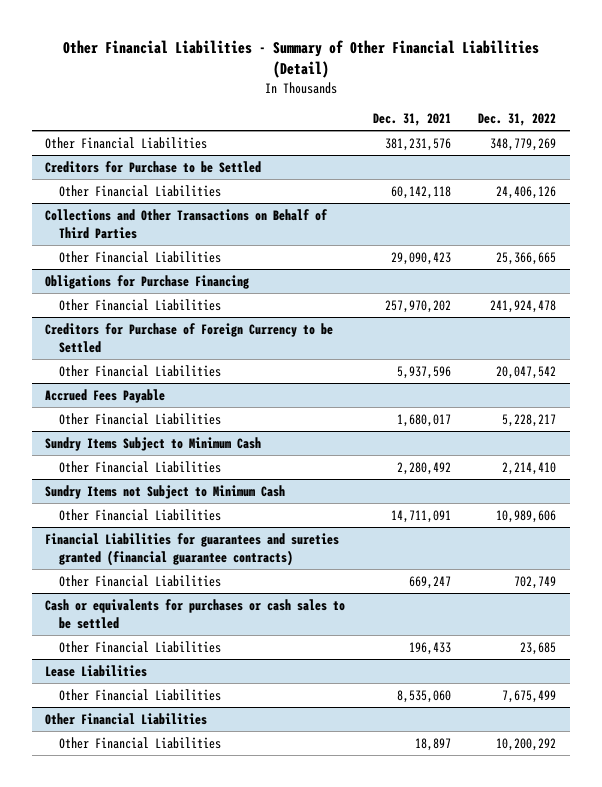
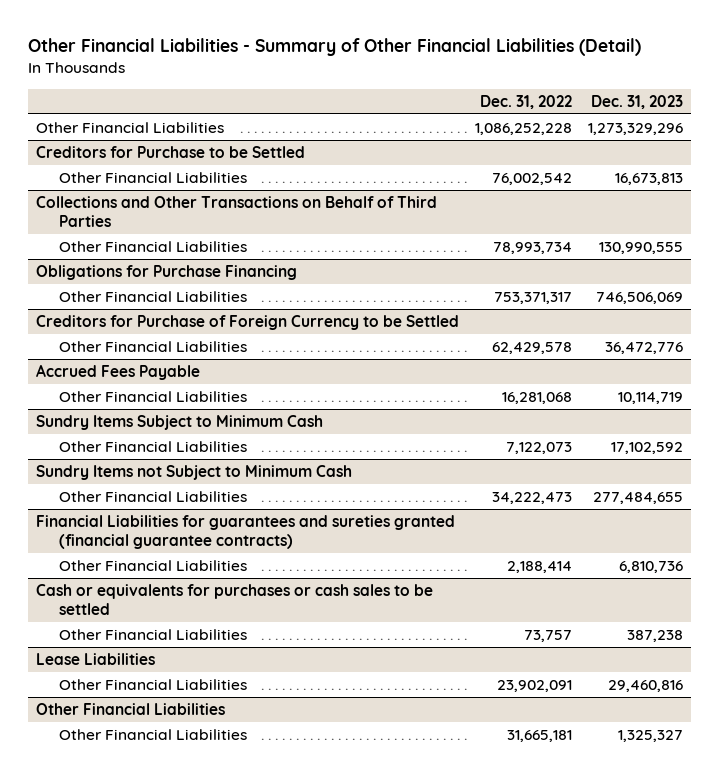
- | Dec. 31, 2021 | Dec. 31, 2022
+ | Dec. 31, 2022 | Dec. 31, 2023
- Other Financial Liabilities | 381,231,576 | 348,779,269
+ Other Financial Liabilities | 1,086,252,228 | 1,273,329,296
@ Creditors for Purchase to be Settled
- Other Financial Liabilities | 60,142,118 | 24,406,126
+ Other Financial Liabilities | 76,002,542 | 16,673,813
@ Collections and Other Transactions on Behalf of Third Parties
- Other Financial Liabilities | 29,090,423 | 25,366,665
+ Other Financial Liabilities | 78,993,734 | 130,990,555
@ Obligations for Purchase Financing
- Other Financial Liabilities | 257,970,202 | 241,924,478
+ Other Financial Liabilities | 753,371,317 | 746,506,069
@ Creditors for Purchase of Foreign Currency to be Settled
- Other Financial Liabilities | 5,937,596 | 20,047,542
+ Other Financial Liabilities | 62,429,578 | 36,472,776
@ Accrued Fees Payable
- Other Financial Liabilities | 1,680,017 | 5,228,217
+ Other Financial Liabilities | 16,281,068 | 10,114,719
@ Sundry Items Subject to Minimum Cash
- Other Financial Liabilities | 2,280,492 | 2,214,410
+ Other Financial Liabilities | 7,122,073 | 17,102,592
@ Sundry Items not Subject to Minimum Cash
- Other Financial Liabilities | 14,711,091 | 10,989,606
+ Other Financial Liabilities | 34,222,473 | 277,484,655
@ Financial Liabilities for guarantees and sureties granted (financial guarantee contracts)
- Other Financial Liabilities | 669,247 | 702,749
+ Other Financial Liabilities | 2,188,414 | 6,810,736
@ Cash or equivalents for purchases or cash sales to be settled
- Other Financial Liabilities | 196,433 | 23,685
+ Other Financial Liabilities | 73,757 | 387,238
@ Lease Liabilities
- Other Financial Liabilities | 8,535,060 | 7,675,499
+ Other Financial Liabilities | 23,902,091 | 29,460,816
@ Other Financial Liabilities
- Other Financial Liabilities | 18,897 | 10,200,292
+ Other Financial Liabilities | 31,665,181 | 1,325,327

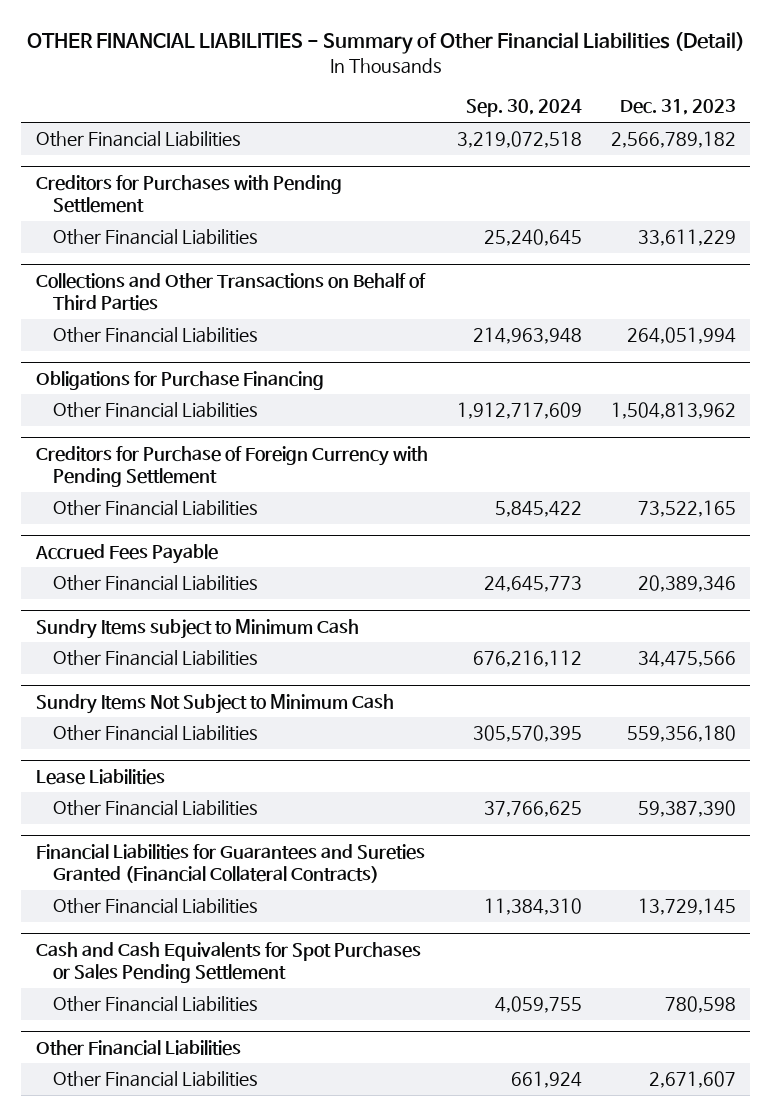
- Other Financial Liabilities - Summary of Other Financial Liabilities (Detail)
+ OTHER FINANCIAL LIABILITIES - Summary of Other Financial Liabilities (Detail)
- | Dec. 31, 2022 | Dec. 31, 2023
+ | Sep. 30, 2024 | Dec. 31, 2023
- Other Financial Liabilities | 1,086,252,228 | 1,273,329,296
- Creditors for Purchase to be Settled
- Other Financial Liabilities | 76,002,542 | 16,673,813
+ Other Financial Liabilities | 3,219,072,518 | 2,566,789,182
+ Creditors for Purchases with Pending Settlement
+ Other Financial Liabilities | 25,240,645 | 33,611,229
@ Collections and Other Transactions on Behalf of Third Parties
- Other Financial Liabilities | 78,993,734 | 130,990,555
+ Other Financial Liabilities | 214,963,948 | 264,051,994
@ Obligations for Purchase Financing
- Other Financial Liabilities | 753,371,317 | 746,506,069
- Creditors for Purchase of Foreign Currency to be Settled
- Other Financial Liabilities | 62,429,578 | 36,472,776
@ Obligations for Purchase Financing
+ Other Financial Liabilities | 1,912,717,609 | 1,504,813,962
+ Creditors for Purchase of Foreign Currency with Pending Settlement
+ Other Financial Liabilities | 5,845,422 | 73,522,165
@ Accrued Fees Payable
- Other Financial Liabilities | 16,281,068 | 10,114,719
- Sundry Items Subject to Minimum Cash
- Other Financial Liabilities | 7,122,073 | 17,102,592
- Sundry Items not Subject to Minimum Cash
- Other Financial Liabilities | 34,222,473 | 277,484,655
- Financial Liabilities for guarantees and sureties granted (financial guarantee contracts)
- Other Financial Liabilities | 2,188,414 | 6,810,736
- Cash or equivalents for purchases or cash sales to be settled
- Other Financial Liabilities | 73,757 | 387,238
@ Accrued Fees Payable
+ Other Financial Liabilities | 24,645,773 | 20,389,346
+ Sundry Items subject to Minimum Cash
+ Other Financial Liabilities | 676,216,112 | 34,475,566
+ Sundry Items Not Subject to Minimum Cash
+ Other Financial Liabilities | 305,570,395 | 559,356,180
@ Lease Liabilities
- Other Financial Liabilities | 23,902,091 | 29,460,816
+ Other Financial Liabilities | 37,766,625 | 59,387,390
+ Financial Liabilities for Guarantees and Sureties Granted (Financial Collateral Contracts)
+ Other Financial Liabilities | 11,384,310 | 13,729,145
+ Cash and Cash Equivalents for Spot Purchases or Sales Pending Settlement
+ Other Financial Liabilities | 4,059,755 | 780,598
@ Other Financial Liabilities
- Other Financial Liabilities | 31,665,181 | 1,325,327
+ Other Financial Liabilities | 661,924 | 2,671,607

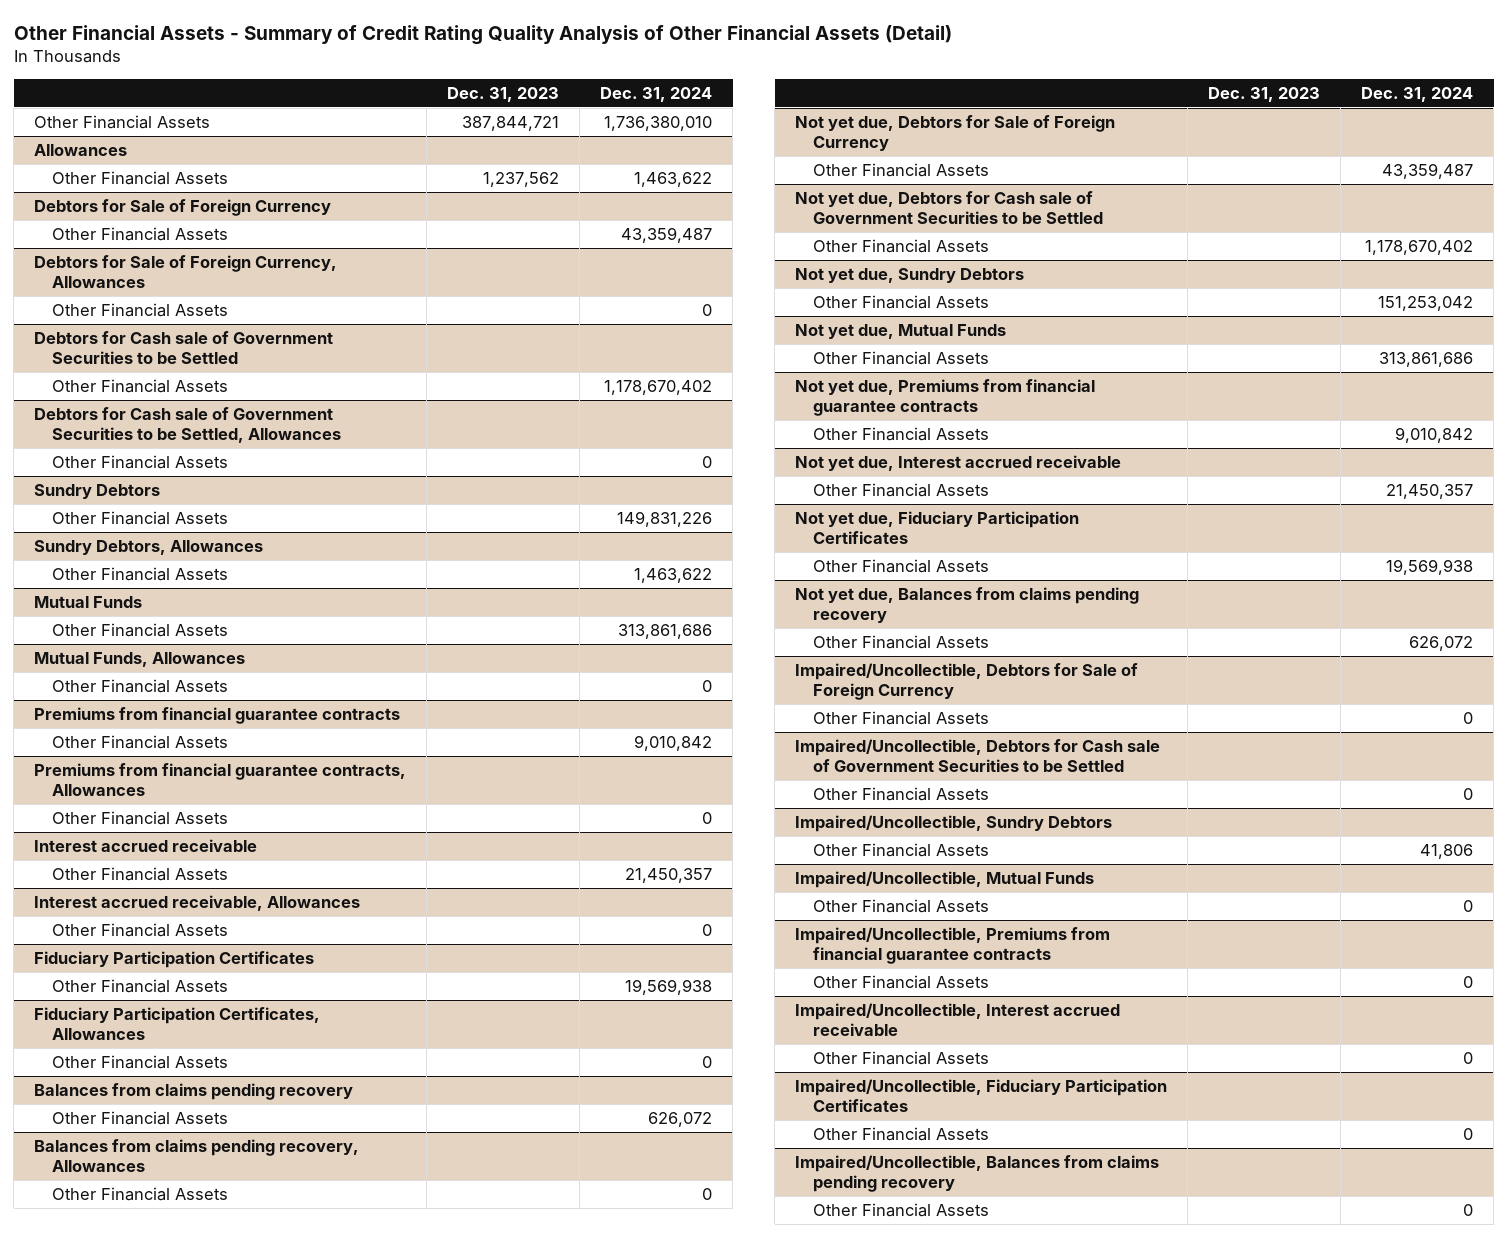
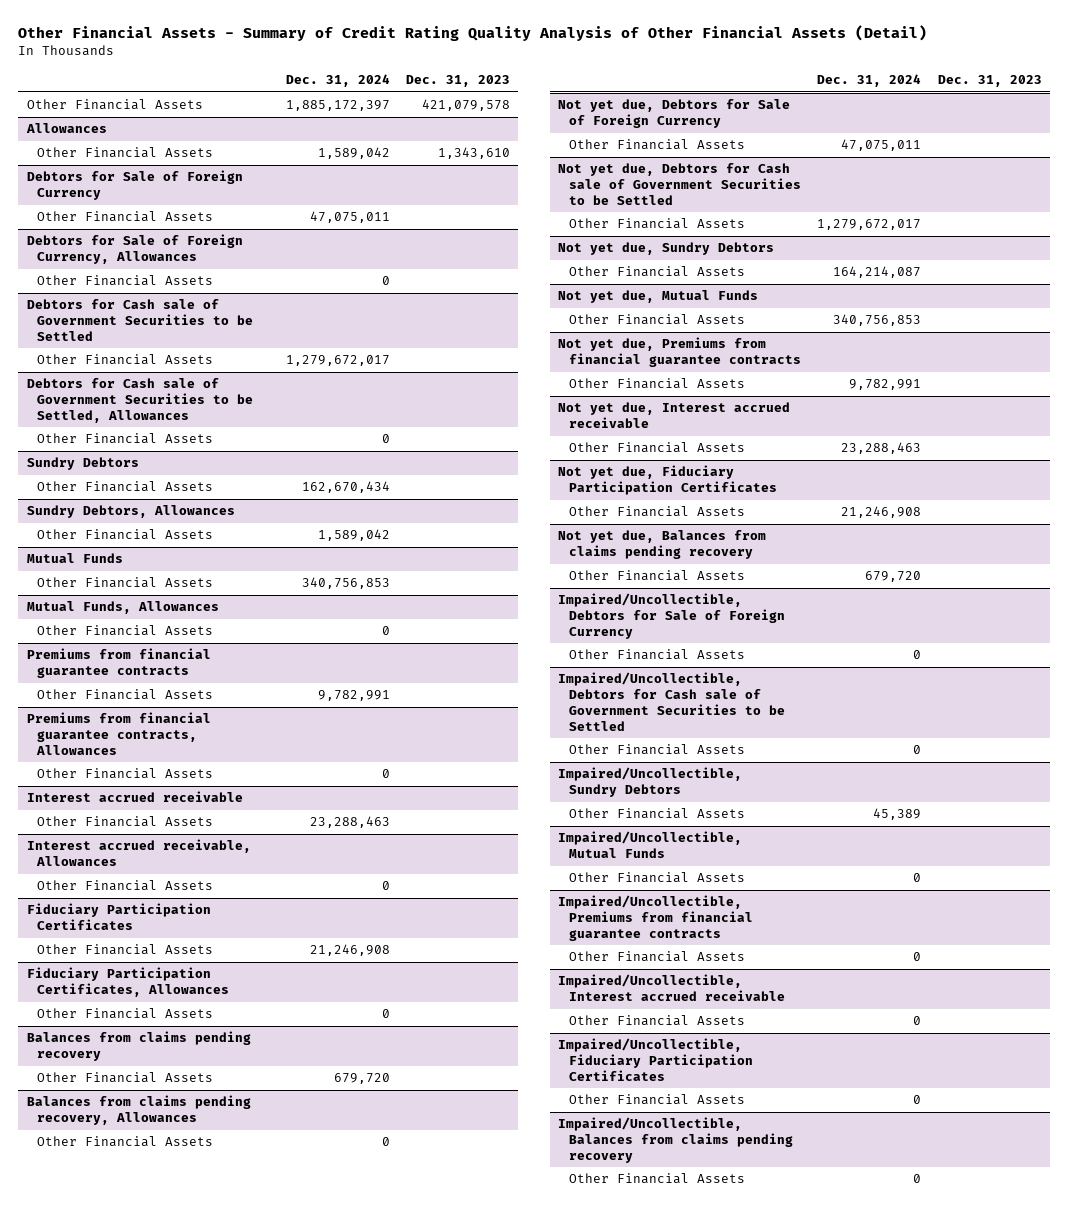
- | Dec. 31, 2023 | Dec. 31, 2024
+ | Dec. 31, 2024 | Dec. 31, 2023
- Other Financial Assets | 387,844,721 | 1,736,380,010
+ Other Financial Assets | 1,885,172,397 | 421,079,578
@ Allowances
- Other Financial Assets | 1,237,562 | 1,463,622
+ Other Financial Assets | 1,589,042 | 1,343,610
@ Debtors for Sale of Foreign Currency
- Other Financial Assets | | 43,359,487
+ Other Financial Assets | 47,075,011 |
@ Debtors for Cash sale of Government Securities to be Settled
- Other Financial Assets | | 1,178,670,402
+ Other Financial Assets | 1,279,672,017 |
@ Sundry Debtors
- Other Financial Assets | | 149,831,226
+ Other Financial Assets | 162,670,434 |
@ Sundry Debtors, Allowances
- Other Financial Assets | | 1,463,622
+ Other Financial Assets | 1,589,042 |
@ Mutual Funds
- Other Financial Assets | | 313,861,686
+ Other Financial Assets | 340,756,853 |
@ Premiums from financial guarantee contracts
- Other Financial Assets | | 9,010,842
+ Other Financial Assets | 9,782,991 |
@ Interest accrued receivable
- Other Financial Assets | | 21,450,357
+ Other Financial Assets | 23,288,463 |
@ Fiduciary Participation Certificates
- Other Financial Assets | | 19,569,938
+ Other Financial Assets | 21,246,908 |
@ Balances from claims pending recovery
- Other Financial Assets | | 626,072
+ Other Financial Assets | 679,720 |
@ Not yet due, Debtors for Sale of Foreign Currency
- Other Financial Assets | | 43,359,487
+ Other Financial Assets | 47,075,011 |
@ Not yet due, Debtors for Cash sale of Government Securities to be Settled
- Other Financial Assets | | 1,178,670,402
+ Other Financial Assets | 1,279,672,017 |
@ Not yet due, Sundry Debtors
- Other Financial Assets | | 151,253,042
+ Other Financial Assets | 164,214,087 |
@ Not yet due, Mutual Funds
- Other Financial Assets | | 313,861,686
+ Other Financial Assets | 340,756,853 |
@ Not yet due, Premiums from financial guarantee contracts
- Other Financial Assets | | 9,010,842
+ Other Financial Assets | 9,782,991 |
@ Not yet due, Interest accrued receivable
- Other Financial Assets | | 21,450,357
+ Other Financial Assets | 23,288,463 |
@ Not yet due, Fiduciary Participation Certificates
- Other Financial Assets | | 19,569,938
+ Other Financial Assets | 21,246,908 |
@ Not yet due, Balances from claims pending recovery
- Other Financial Assets | | 626,072
+ Other Financial Assets | 679,720 |
@ Impaired/Uncollectible, Sundry Debtors
- Other Financial Assets | | 41,806
+ Other Financial Assets | 45,389 |

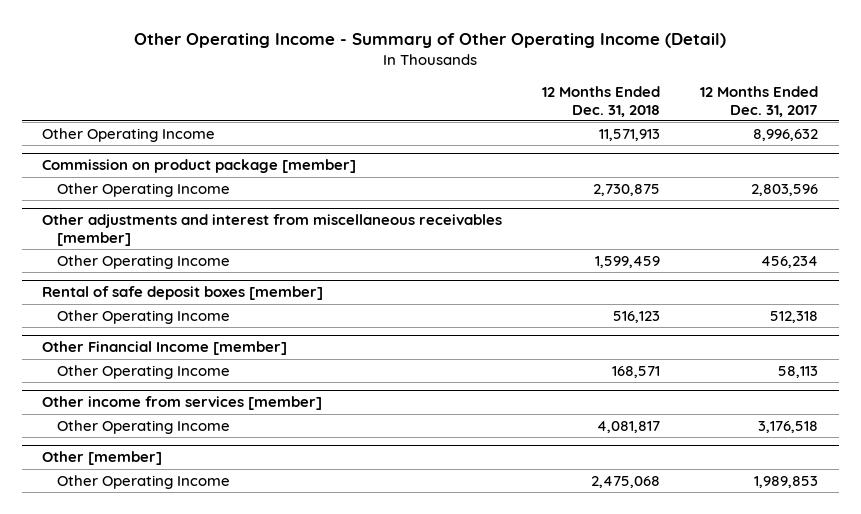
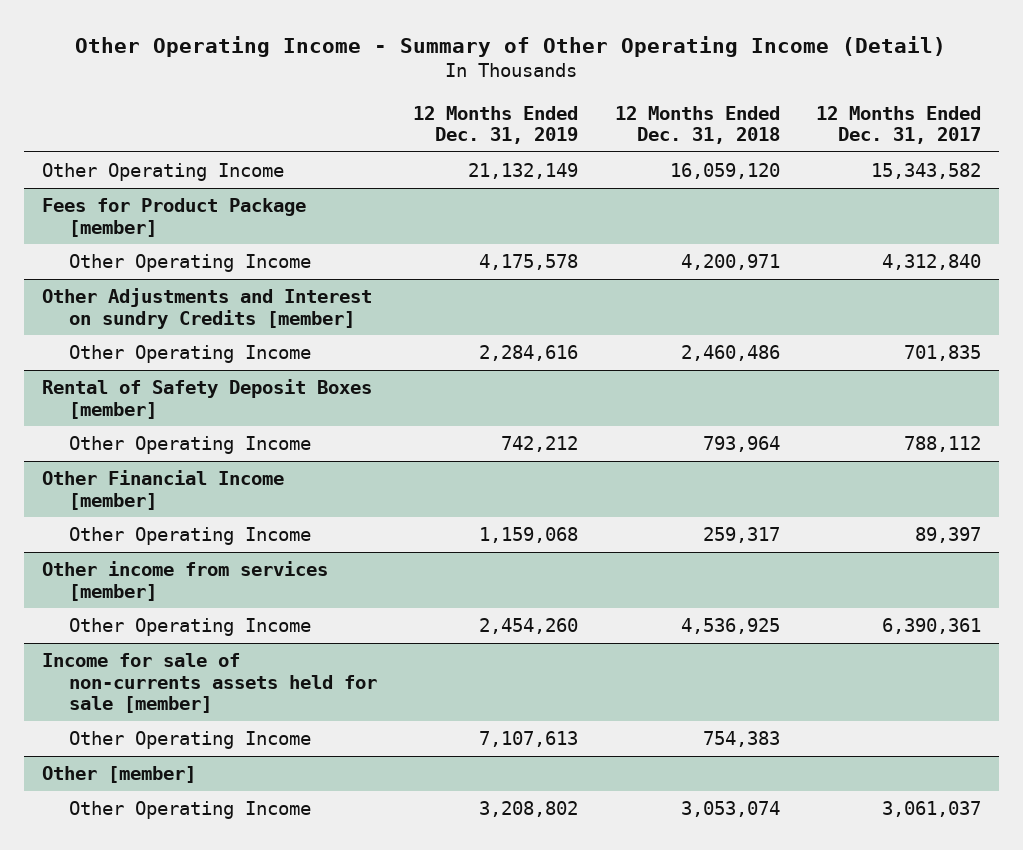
- | 12 Months Ended Dec. 31, 2018 | 12 Months Ended Dec. 31, 2017
+ | 12 Months Ended Dec. 31, 2019 | 12 Months Ended Dec. 31, 2018 | 12 Months Ended Dec. 31, 2017
- Other Operating Income | 11,571,913 | 8,996,632
- Commission on product package [member]
- Other Operating Income | 2,730,875 | 2,803,596
- Other adjustments and interest from miscellaneous receivables [member]
- Other Operating Income | 1,599,459 | 456,234
- Rental of safe deposit boxes [member]
- Other Operating Income | 516,123 | 512,318
+ Other Operating Income | 21,132,149 | 16,059,120 | 15,343,582
+ Fees for Product Package [member]
+ Other Operating Income | 4,175,578 | 4,200,971 | 4,312,840
+ Other Adjustments and Interest on sundry Credits [member]
+ Other Operating Income | 2,284,616 | 2,460,486 | 701,835
+ Rental of Safety Deposit Boxes [member]
+ Other Operating Income | 742,212 | 793,964 | 788,112
@ Other Financial Income [member]
- Other Operating Income | 168,571 | 58,113
+ Other Operating Income | 1,159,068 | 259,317 | 89,397
@ Other income from services [member]
- Other Operating Income | 4,081,817 | 3,176,518
+ Other Operating Income | 2,454,260 | 4,536,925 | 6,390,361
+ Income for sale of non-currents assets held for sale [member]
+ Other Operating Income | 7,107,613 | 754,383 |
@ Other [member]
- Other Operating Income | 2,475,068 | 1,989,853
+ Other Operating Income | 3,208,802 | 3,053,074 | 3,061,037

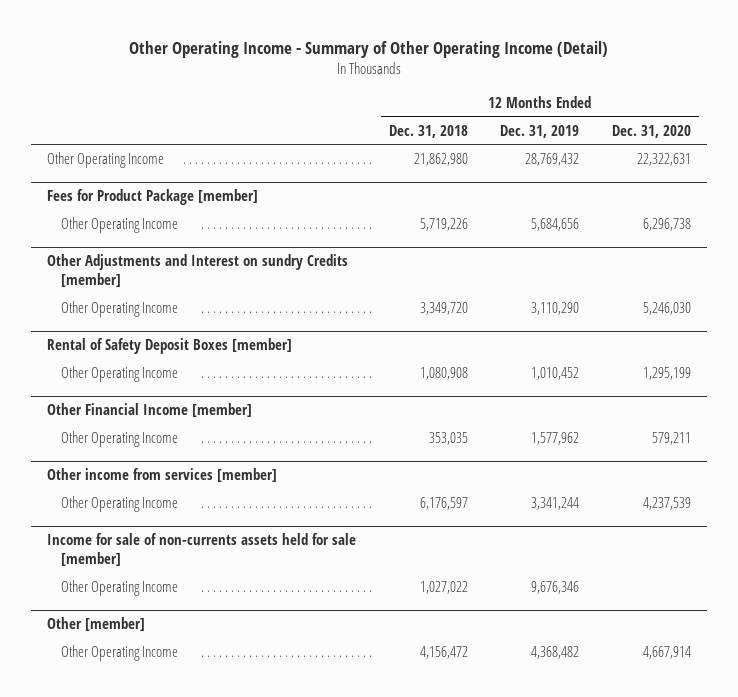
- | 12 Months Ended Dec. 31, 2019 | 12 Months Ended Dec. 31, 2018 | 12 Months Ended Dec. 31, 2017
+ | 12 Months Ended Dec. 31, 2018 | 12 Months Ended Dec. 31, 2019 | 12 Months Ended Dec. 31, 2020
- Other Operating Income | 21,132,149 | 16,059,120 | 15,343,582
+ Other Operating Income | 21,862,980 | 28,769,432 | 22,322,631
@ Fees for Product Package [member]
- Other Operating Income | 4,175,578 | 4,200,971 | 4,312,840
+ Other Operating Income | 5,719,226 | 5,684,656 | 6,296,738
@ Other Adjustments and Interest on sundry Credits [member]
- Other Operating Income | 2,284,616 | 2,460,486 | 701,835
+ Other Operating Income | 3,349,720 | 3,110,290 | 5,246,030
@ Rental of Safety Deposit Boxes [member]
- Other Operating Income | 742,212 | 793,964 | 788,112
+ Other Operating Income | 1,080,908 | 1,010,452 | 1,295,199
@ Other Financial Income [member]
- Other Operating Income | 1,159,068 | 259,317 | 89,397
+ Other Operating Income | 353,035 | 1,577,962 | 579,211
@ Other income from services [member]
- Other Operating Income | 2,454,260 | 4,536,925 | 6,390,361
+ Other Operating Income | 6,176,597 | 3,341,244 | 4,237,539
@ Income for sale of non-currents assets held for sale [member]
- Other Operating Income | 7,107,613 | 754,383 |
+ Other Operating Income | 1,027,022 | 9,676,346 |
@ Other [member]
- Other Operating Income | 3,208,802 | 3,053,074 | 3,061,037
+ Other Operating Income | 4,156,472 | 4,368,482 | 4,667,914

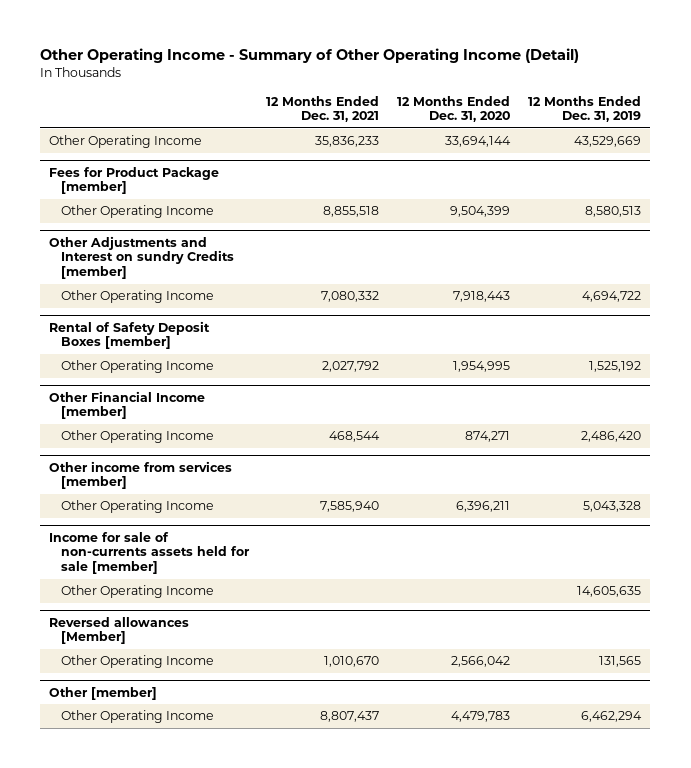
- | 12 Months Ended Dec. 31, 2018 | 12 Months Ended Dec. 31, 2019 | 12 Months Ended Dec. 31, 2020
+ | 12 Months Ended Dec. 31, 2021 | 12 Months Ended Dec. 31, 2020 | 12 Months Ended Dec. 31, 2019
- Other Operating Income | 21,862,980 | 28,769,432 | 22,322,631
+ Other Operating Income | 35,836,233 | 33,694,144 | 43,529,669
@ Fees for Product Package [member]
- Other Operating Income | 5,719,226 | 5,684,656 | 6,296,738
+ Other Operating Income | 8,855,518 | 9,504,399 | 8,580,513
@ Other Adjustments and Interest on sundry Credits [member]
- Other Operating Income | 3,349,720 | 3,110,290 | 5,246,030
+ Other Operating Income | 7,080,332 | 7,918,443 | 4,694,722
@ Rental of Safety Deposit Boxes [member]
- Other Operating Income | 1,080,908 | 1,010,452 | 1,295,199
+ Other Operating Income | 2,027,792 | 1,954,995 | 1,525,192
@ Other Financial Income [member]
- Other Operating Income | 353,035 | 1,577,962 | 579,211
+ Other Operating Income | 468,544 | 874,271 | 2,486,420
@ Other income from services [member]
- Other Operating Income | 6,176,597 | 3,341,244 | 4,237,539
+ Other Operating Income | 7,585,940 | 6,396,211 | 5,043,328
@ Income for sale of non-currents assets held for sale [member]
- Other Operating Income | 1,027,022 | 9,676,346 |
+ Other Operating Income | | | 14,605,635
+ Reversed allowances [Member]
+ Other Operating Income | 1,010,670 | 2,566,042 | 131,565
@ Other [member]
- Other Operating Income | 4,156,472 | 4,368,482 | 4,667,914
+ Other Operating Income | 8,807,437 | 4,479,783 | 6,462,294

